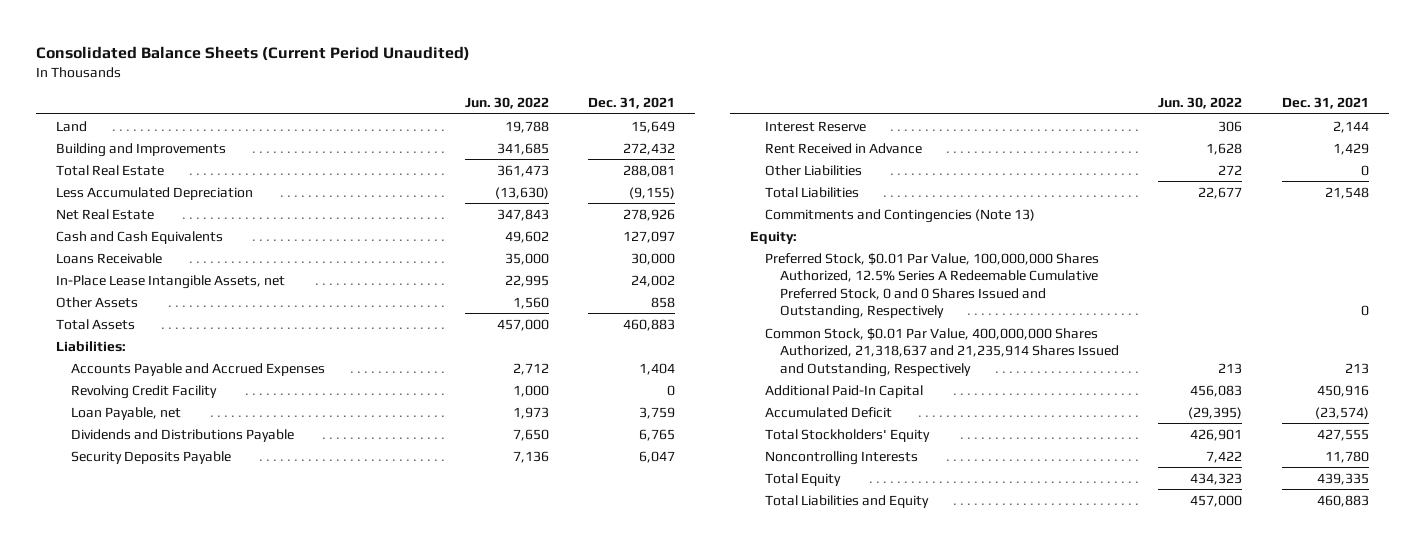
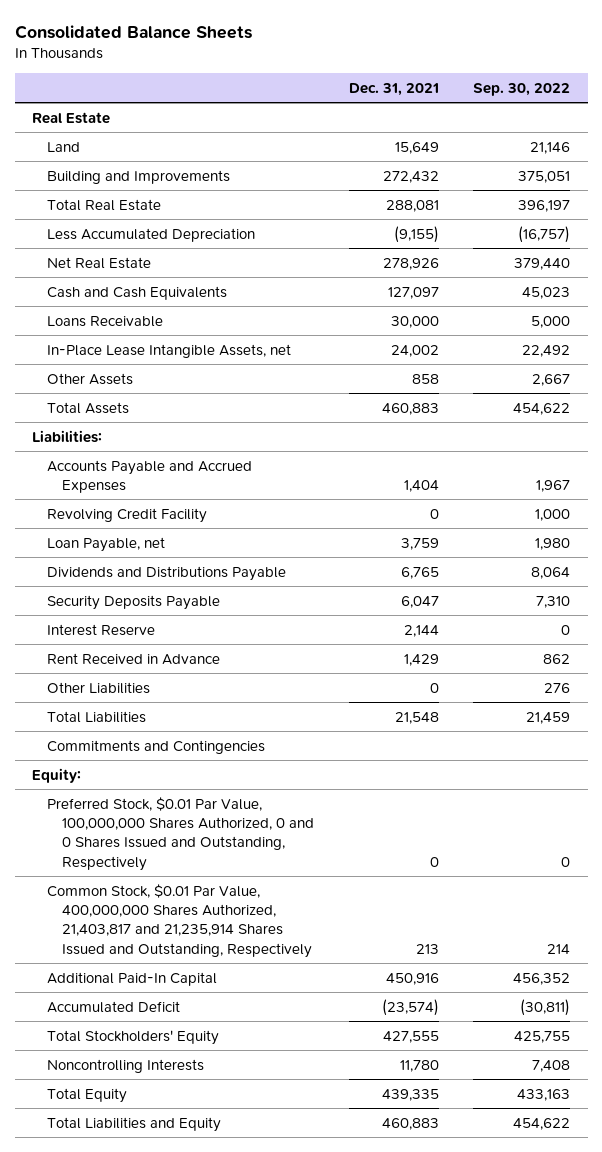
- Consolidated Balance Sheets (Current Period Unaudited)
+ Consolidated Balance Sheets
- | Jun. 30, 2022 | Dec. 31, 2021
+ | Dec. 31, 2021 | Sep. 30, 2022
+ Real Estate
- Commitments and Contingencies (Note 13)
+ Commitments and Contingencies
- Preferred Stock, $0.01 Par Value, 100,000,000 Shares Authorized, 12.5% Series A Redeemable Cumulative Preferred Stock, 0 and 0 Shares Issued and Outstanding, Respectively | | 0
- Common Stock, $0.01 Par Value, 400,000,000 Shares Authorized, 21,318,637 and 21,235,914 Shares Issued and Outstanding, Respectively | 213 | 213
+ Preferred Stock, $0.01 Par Value, 100,000,000 Shares Authorized, 0 and 0 Shares Issued and Outstanding, Respectively | 0 | 0
+ Common Stock, $0.01 Par Value, 400,000,000 Shares Authorized, 21,403,817 and 21,235,914 Shares Issued and Outstanding, Respectively | 213 | 214

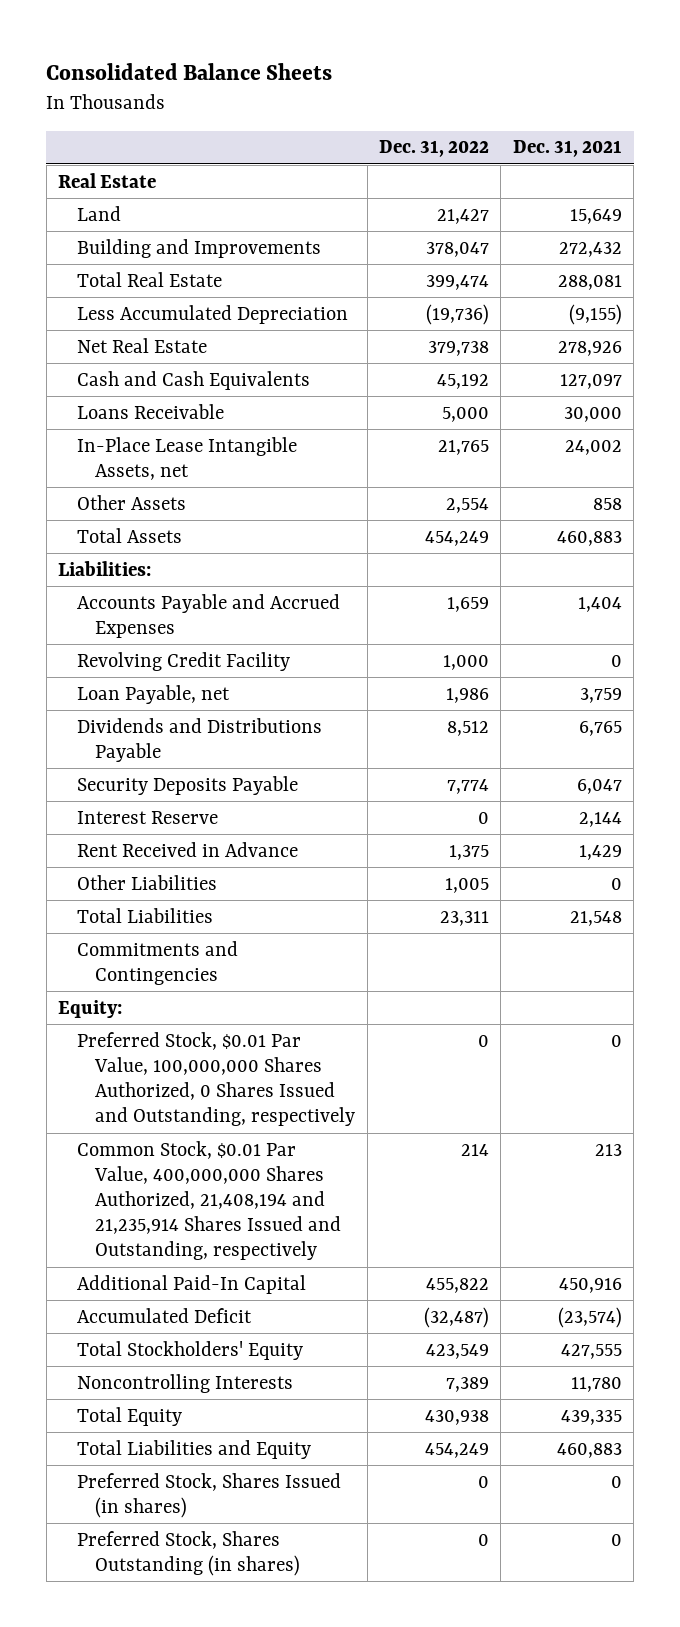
- | Dec. 31, 2021 | Sep. 30, 2022
+ | Dec. 31, 2022 | Dec. 31, 2021
- Preferred Stock, $0.01 Par Value, 100,000,000 Shares Authorized, 0 and 0 Shares Issued and Outstanding, Respectively | 0 | 0
- Common Stock, $0.01 Par Value, 400,000,000 Shares Authorized, 21,403,817 and 21,235,914 Shares Issued and Outstanding, Respectively | 213 | 214
+ Preferred Stock, $0.01 Par Value, 100,000,000 Shares Authorized, 0 Shares Issued and Outstanding, respectively | 0 | 0
+ Common Stock, $0.01 Par Value, 400,000,000 Shares Authorized, 21,408,194 and 21,235,914 Shares Issued and Outstanding, respectively | 214 | 213
+ Preferred Stock, Shares Issued (in shares) | 0 | 0
+ Preferred Stock, Shares Outstanding (in shares) | 0 | 0

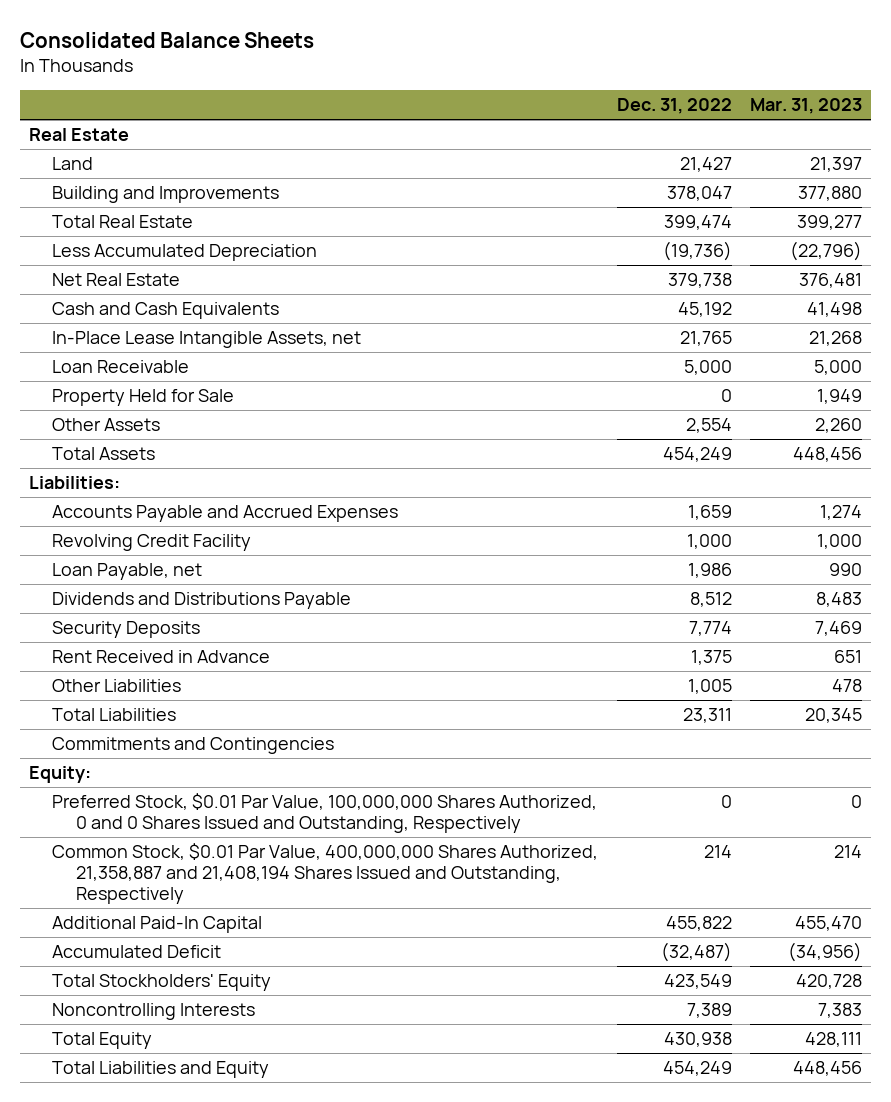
- | Dec. 31, 2022 | Dec. 31, 2021
+ | Dec. 31, 2022 | Mar. 31, 2023
- Loans Receivable | 5,000 | 30,000
+ Loan Receivable | 5,000 | 5,000
+ Property Held for Sale | 0 | 1,949
- Security Deposits Payable | 7,774 | 6,047
- Interest Reserve | 0 | 2,144
+ Security Deposits | 7,774 | 7,469
- Preferred Stock, $0.01 Par Value, 100,000,000 Shares Authorized, 0 Shares Issued and Outstanding, respectively | 0 | 0
- Common Stock, $0.01 Par Value, 400,000,000 Shares Authorized, 21,408,194 and 21,235,914 Shares Issued and Outstanding, respectively | 214 | 213
+ Preferred Stock, $0.01 Par Value, 100,000,000 Shares Authorized, 0 and 0 Shares Issued and Outstanding, Respectively | 0 | 0
+ Common Stock, $0.01 Par Value, 400,000,000 Shares Authorized, 21,358,887 and 21,408,194 Shares Issued and Outstanding, Respectively | 214 | 214
- Preferred Stock, Shares Issued (in shares) | 0 | 0
- Preferred Stock, Shares Outstanding (in shares) | 0 | 0

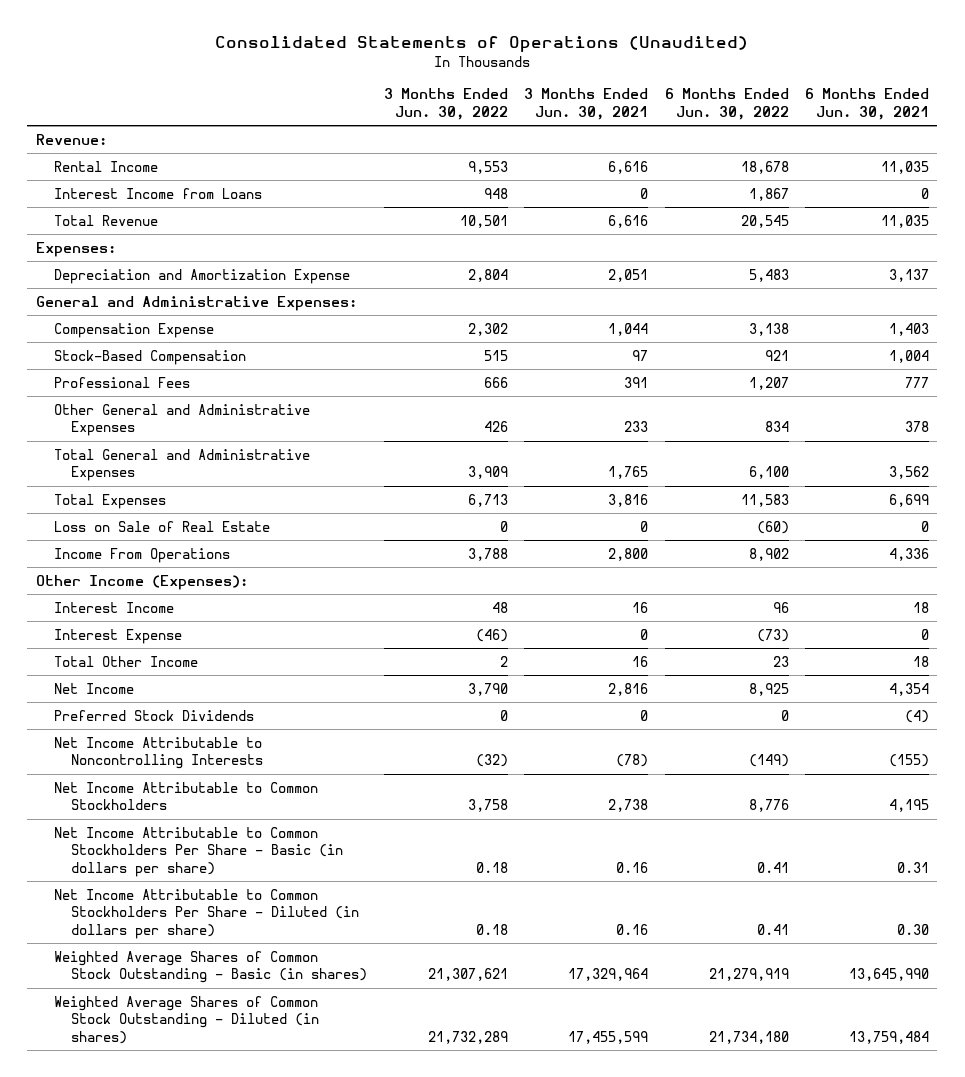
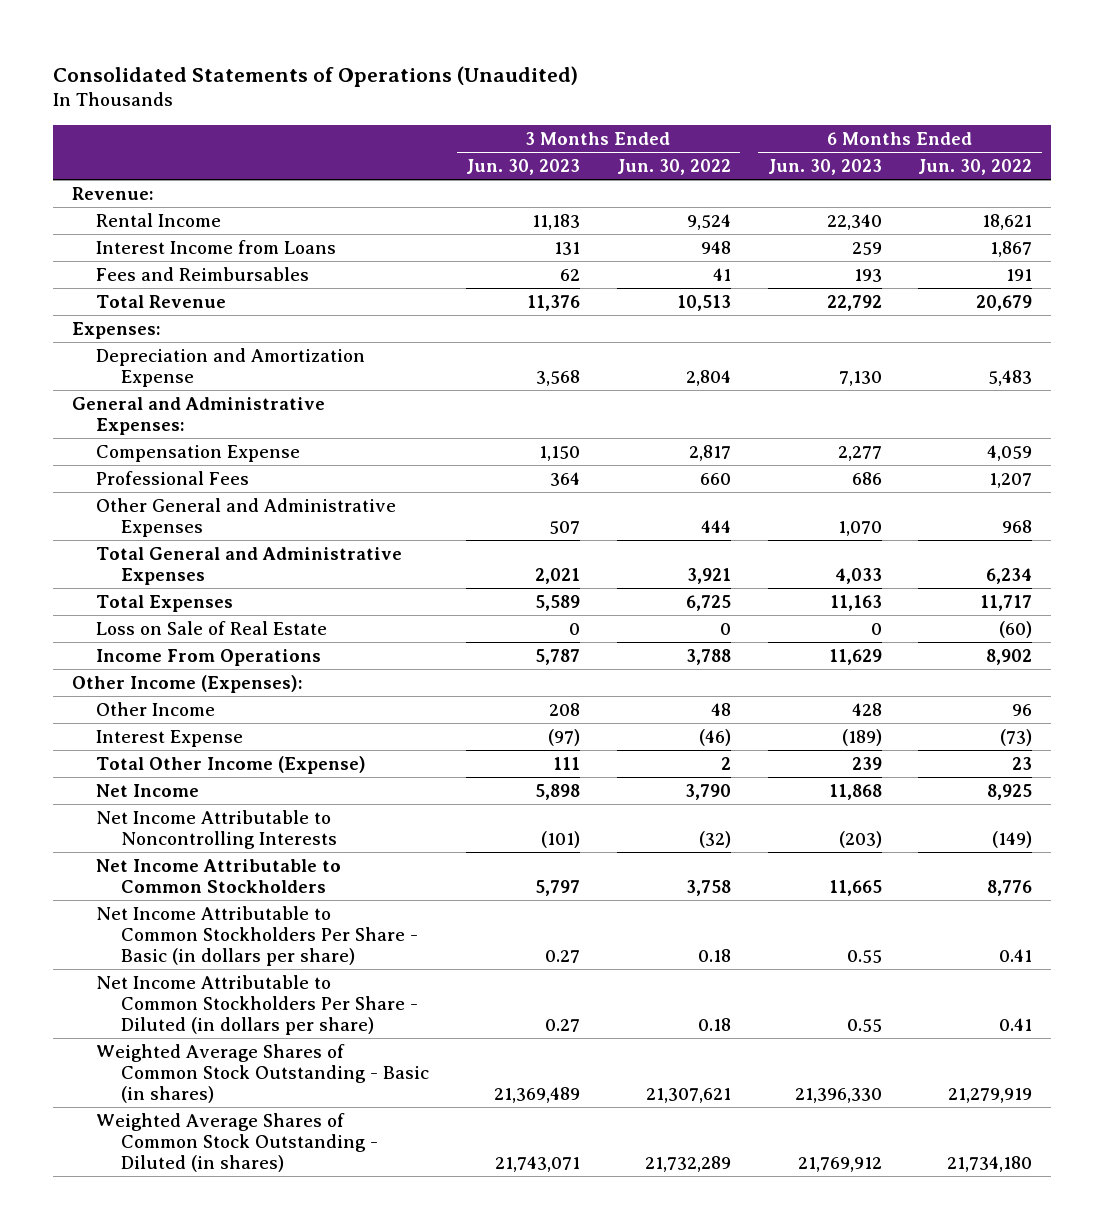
- | 3 Months Ended Jun. 30, 2022 | 3 Months Ended Jun. 30, 2021 | 6 Months Ended Jun. 30, 2022 | 6 Months Ended Jun. 30, 2021
+ | 3 Months Ended Jun. 30, 2023 | 3 Months Ended Jun. 30, 2022 | 6 Months Ended Jun. 30, 2023 | 6 Months Ended Jun. 30, 2022
- Rental Income | 9,553 | 6,616 | 18,678 | 11,035
+ Rental Income | 11,183 | 9,524 | 22,340 | 18,621
- Total Revenue | 10,501 | 6,616 | 20,545 | 11,035
+ Fees and Reimbursables | 62 | 41 | 193 | 191
+ Total Revenue | 11,376 | 10,513 | 22,792 | 20,679
- Compensation Expense | 2,302 | 1,044 | 3,138 | 1,403
- Stock-Based Compensation | 515 | 97 | 921 | 1,004
- Professional Fees | 666 | 391 | 1,207 | 777
- Other General and Administrative Expenses | 426 | 233 | 834 | 378
- Total General and Administrative Expenses | 3,909 | 1,765 | 6,100 | 3,562
- Total Expenses | 6,713 | 3,816 | 11,583 | 6,699
+ Compensation Expense | 1,150 | 2,817 | 2,277 | 4,059
+ Professional Fees | 364 | 660 | 686 | 1,207
+ Other General and Administrative Expenses | 507 | 444 | 1,070 | 968
+ Total General and Administrative Expenses | 2,021 | 3,921 | 4,033 | 6,234
+ Total Expenses | 5,589 | 6,725 | 11,163 | 11,717
- Interest Income | 48 | 16 | 96 | 18
+ Other Income | 208 | 48 | 428 | 96
- Total Other Income | 2 | 16 | 23 | 18
+ Total Other Income (Expense) | 111 | 2 | 239 | 23
- Preferred Stock Dividends | 0 | 0 | 0 | (4)

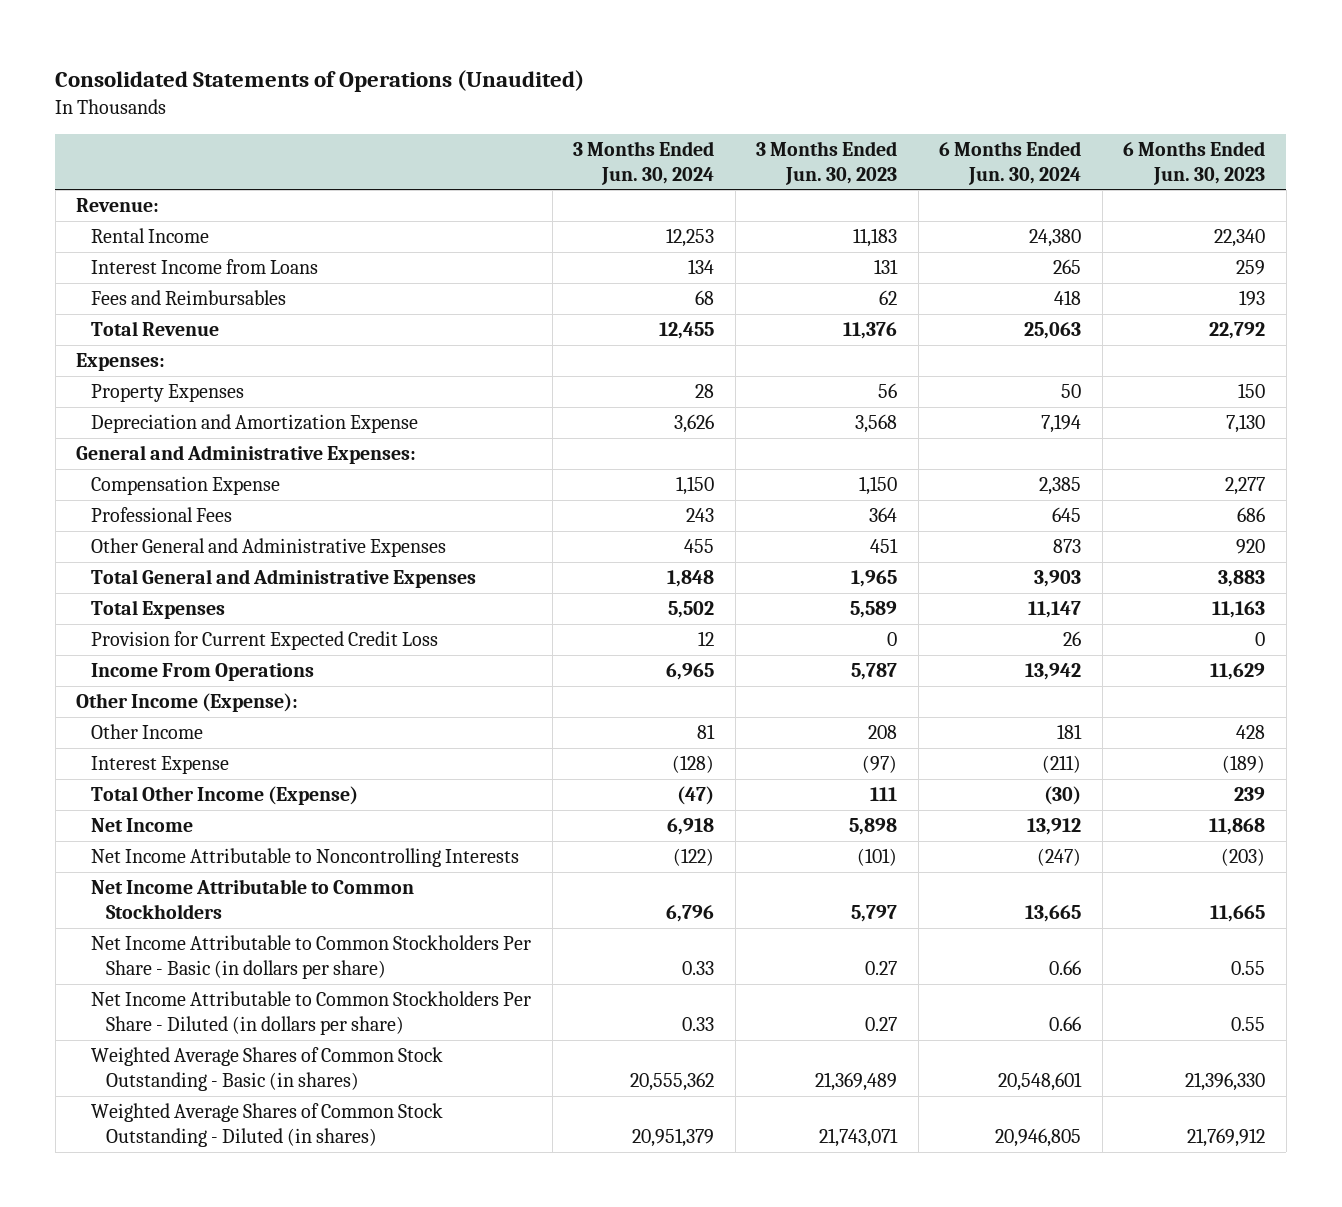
- | 3 Months Ended Jun. 30, 2023 | 3 Months Ended Jun. 30, 2022 | 6 Months Ended Jun. 30, 2023 | 6 Months Ended Jun. 30, 2022
+ | 3 Months Ended Jun. 30, 2024 | 3 Months Ended Jun. 30, 2023 | 6 Months Ended Jun. 30, 2024 | 6 Months Ended Jun. 30, 2023
+ Property Expenses | 28 | 56 | 50 | 150
- Other General and Administrative Expenses | 507 | 444 | 1,070 | 968
- Total General and Administrative Expenses | 2,021 | 3,921 | 4,033 | 6,234
+ Other General and Administrative Expenses | 455 | 451 | 873 | 920
+ Total General and Administrative Expenses | 1,848 | 1,965 | 3,903 | 3,883
- Loss on Sale of Real Estate | 0 | 0 | 0 | (60)
+ Provision for Current Expected Credit Loss | 12 | 0 | 26 | 0
- Other Income (Expenses):
+ Other Income (Expense):

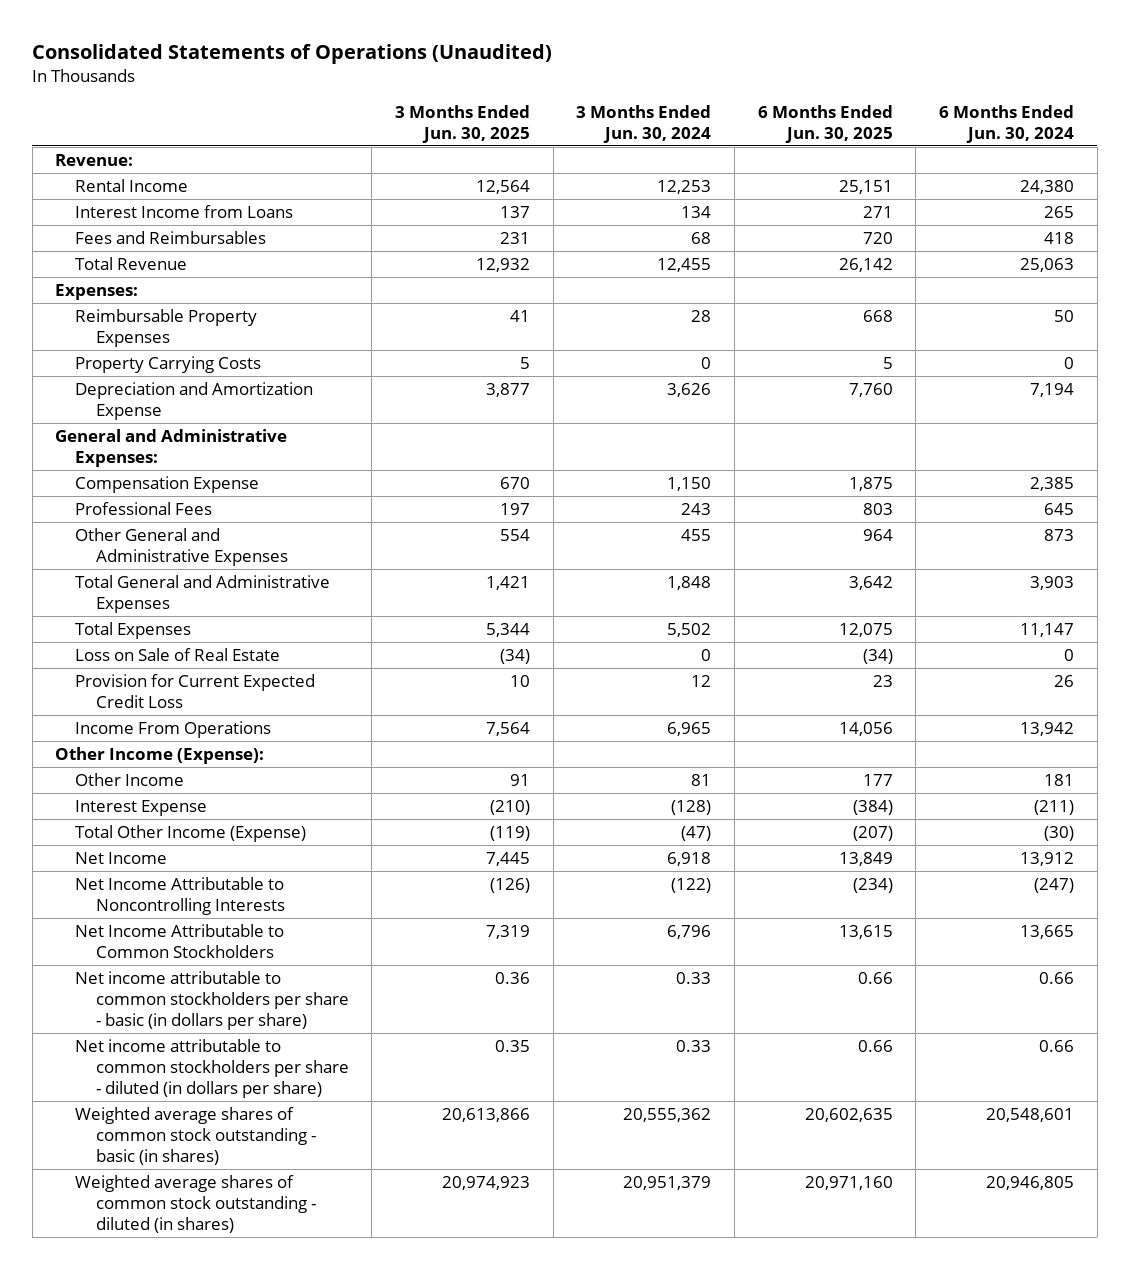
- | 3 Months Ended Jun. 30, 2024 | 3 Months Ended Jun. 30, 2023 | 6 Months Ended Jun. 30, 2024 | 6 Months Ended Jun. 30, 2023
+ | 3 Months Ended Jun. 30, 2025 | 3 Months Ended Jun. 30, 2024 | 6 Months Ended Jun. 30, 2025 | 6 Months Ended Jun. 30, 2024
- Property Expenses | 28 | 56 | 50 | 150
+ Reimbursable Property Expenses | 41 | 28 | 668 | 50
+ Property Carrying Costs | 5 | 0 | 5 | 0
+ Loss on Sale of Real Estate | (34) | 0 | (34) | 0
- Net Income Attributable to Common Stockholders Per Share - Basic (in dollars per share) | 0.33 | 0.27 | 0.66 | 0.55
- Net Income Attributable to Common Stockholders Per Share - Diluted (in dollars per share) | 0.33 | 0.27 | 0.66 | 0.55
- Weighted Average Shares of Common Stock Outstanding - Basic (in shares) | 20,555,362 | 21,369,489 | 20,548,601 | 21,396,330
- Weighted Average Shares of Common Stock Outstanding - Diluted (in shares) | 20,951,379 | 21,743,071 | 20,946,805 | 21,769,912
+ Net income attributable to common stockholders per share - basic (in dollars per share) | 0.36 | 0.33 | 0.66 | 0.66
+ Net income attributable to common stockholders per share - diluted (in dollars per share) | 0.35 | 0.33 | 0.66 | 0.66
+ Weighted average shares of common stock outstanding - basic (in shares) | 20,613,866 | 20,555,362 | 20,602,635 | 20,548,601
+ Weighted average shares of common stock outstanding - diluted (in shares) | 20,974,923 | 20,951,379 | 20,971,160 | 20,946,805

